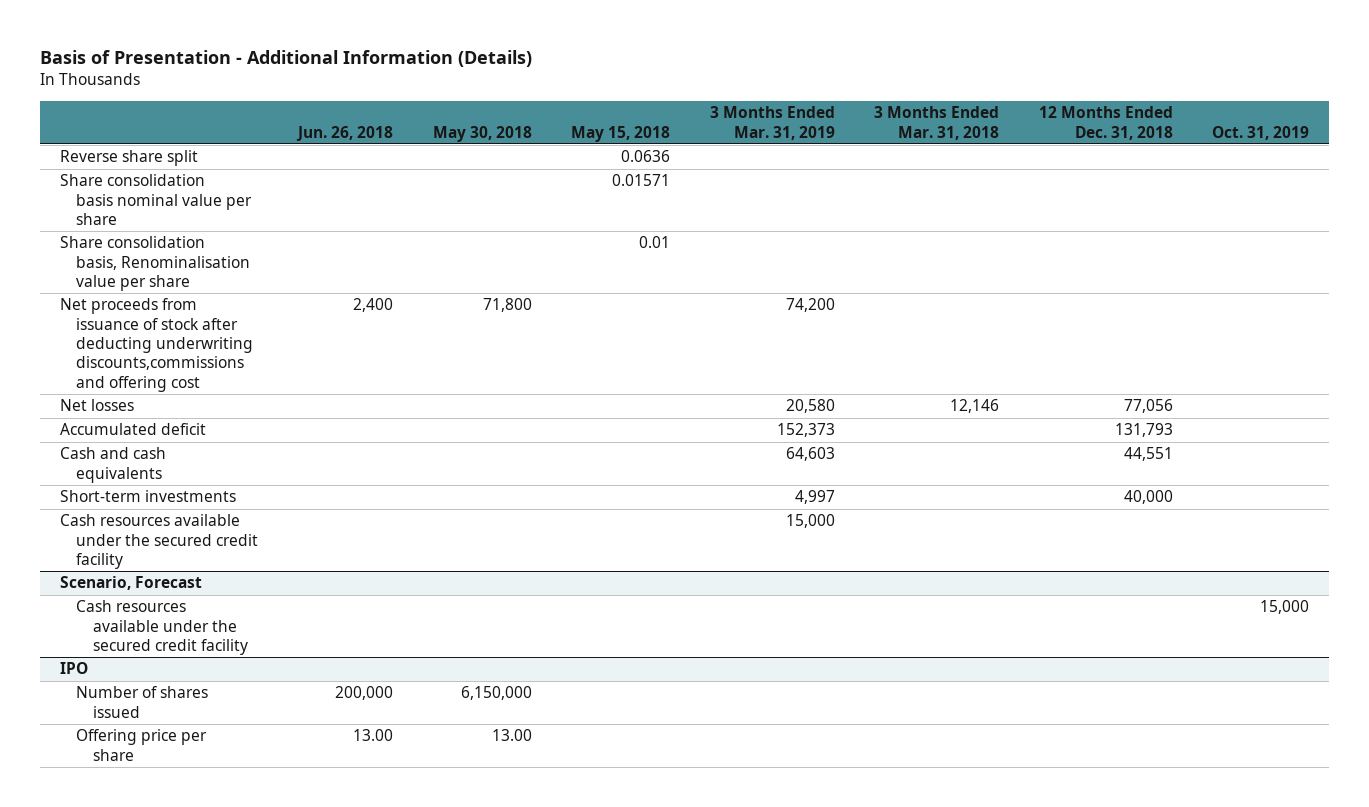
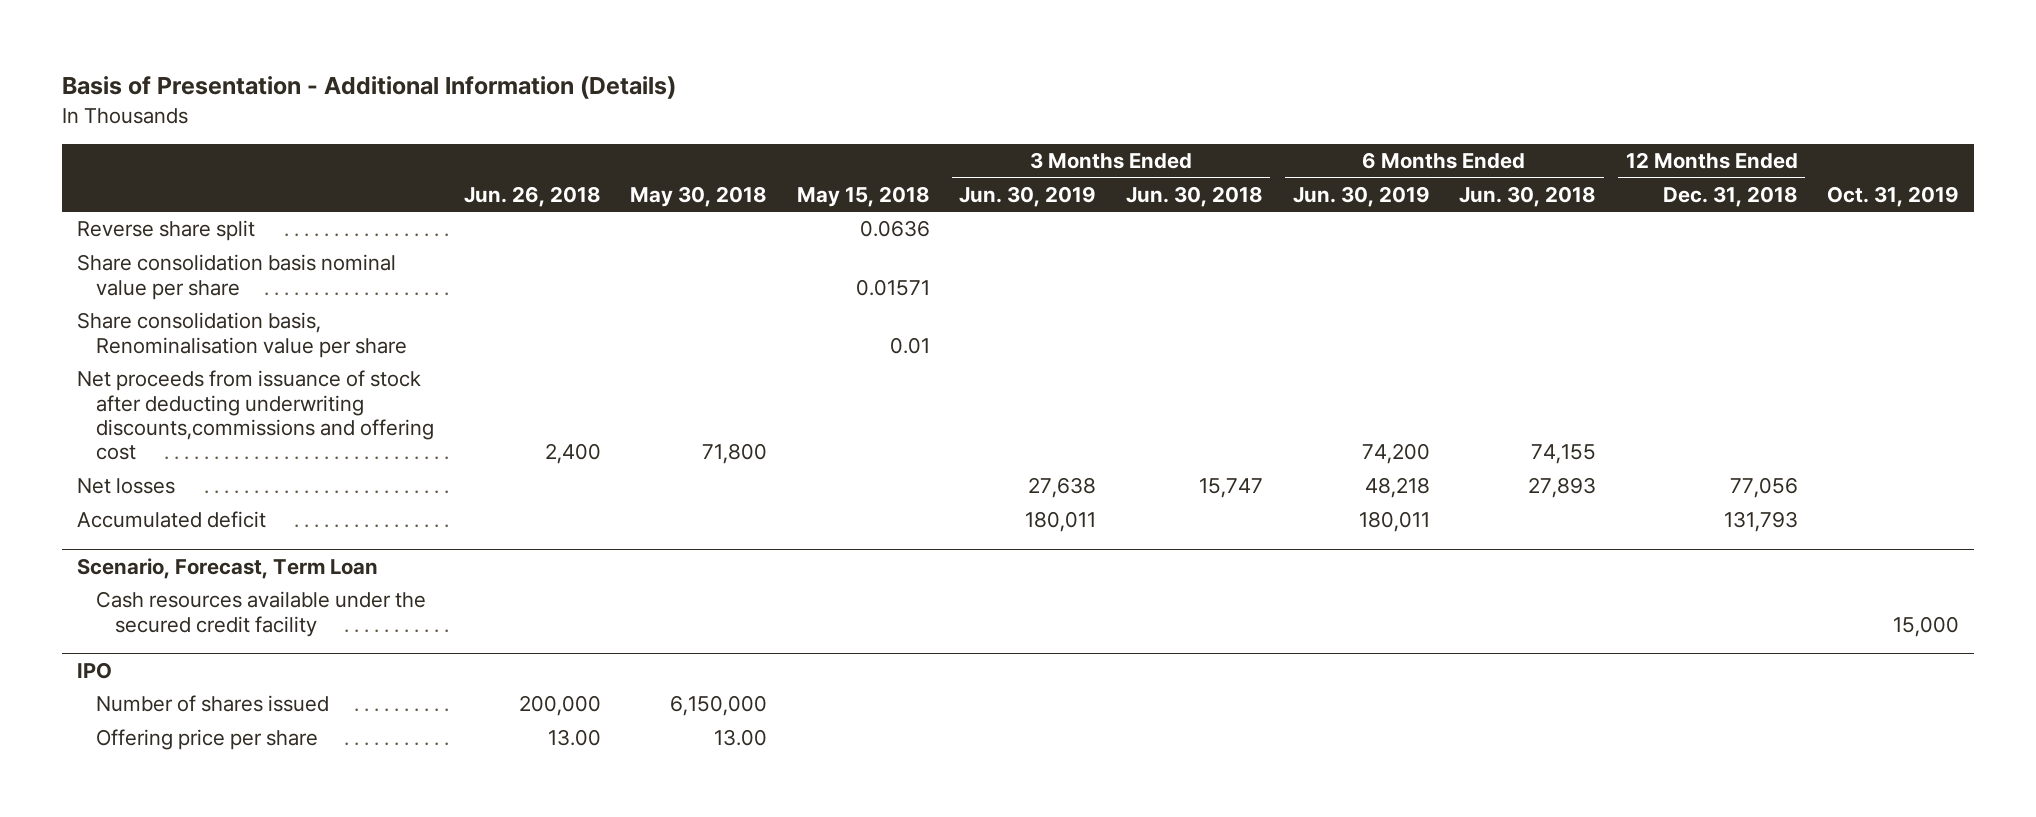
- | Jun. 26, 2018 | May 30, 2018 | May 15, 2018 | 3 Months Ended Mar. 31, 2019 | 3 Months Ended Mar. 31, 2018 | 12 Months Ended Dec. 31, 2018 | Oct. 31, 2019
+ | Jun. 26, 2018 | May 30, 2018 | May 15, 2018 | 3 Months Ended Jun. 30, 2019 | 3 Months Ended Jun. 30, 2018 | 6 Months Ended Jun. 30, 2019 | 6 Months Ended Jun. 30, 2018 | 12 Months Ended Dec. 31, 2018 | Oct. 31, 2019
- Cash and cash equivalents | | | | 64,603 | | 44,551 |
- Short-term investments | | | | 4,997 | | 40,000 |
- Cash resources available under the secured credit facility | | | | 15,000 | | |
- Scenario, Forecast
+ Scenario, Forecast, Term Loan

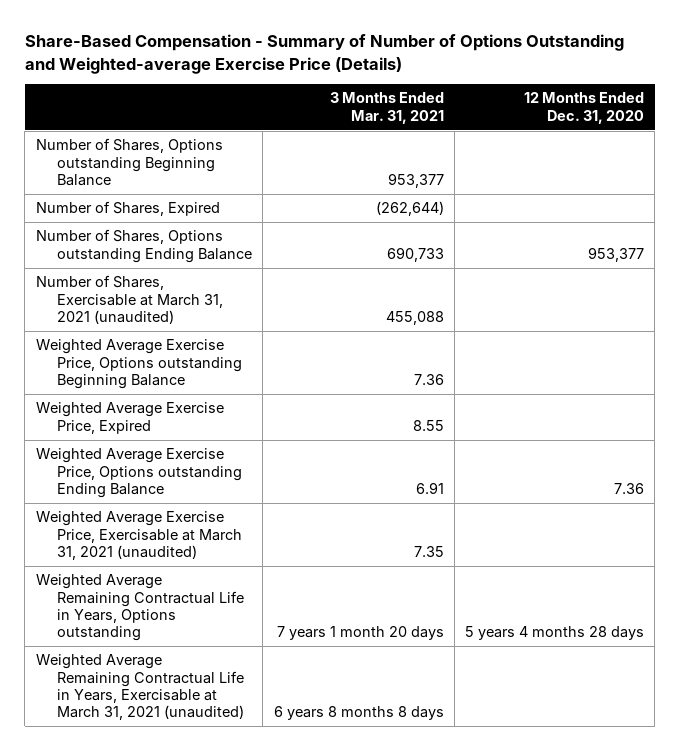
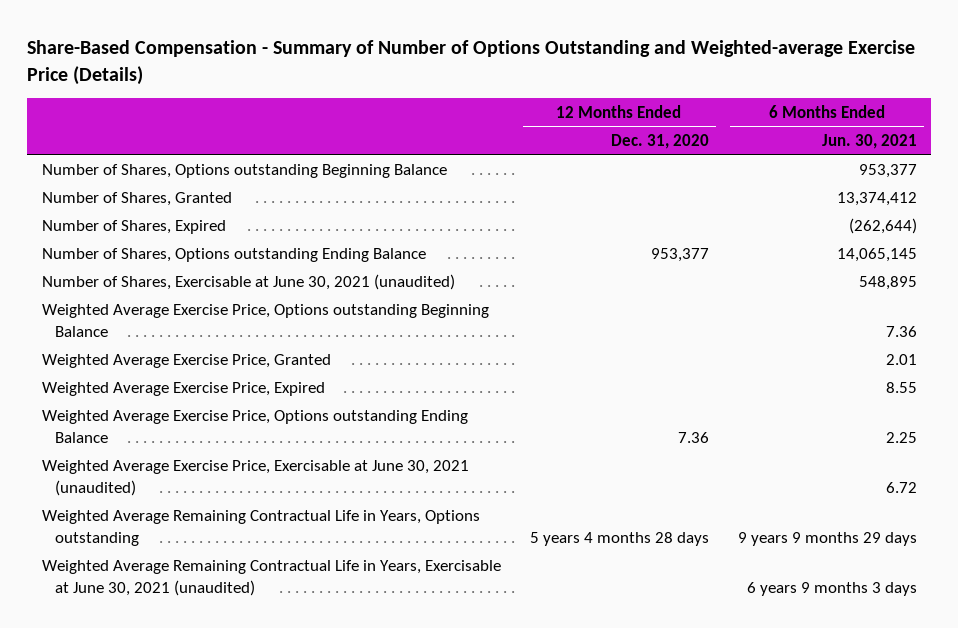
- | 3 Months Ended Mar. 31, 2021 | 12 Months Ended Dec. 31, 2020
+ | 12 Months Ended Dec. 31, 2020 | 6 Months Ended Jun. 30, 2021
+ Number of Shares, Granted | | 13,374,412
- Number of Shares, Exercisable at March 31, 2021 (unaudited) | 455,088 |
+ Number of Shares, Exercisable at June 30, 2021 (unaudited) | | 548,895
+ Weighted Average Exercise Price, Granted | | 2.01
- Weighted Average Exercise Price, Exercisable at March 31, 2021 (unaudited) | 7.35 |
+ Weighted Average Exercise Price, Exercisable at June 30, 2021 (unaudited) | | 6.72
- Weighted Average Remaining Contractual Life in Years, Exercisable at March 31, 2021 (unaudited) | 6 years 8 months 8 days |
+ Weighted Average Remaining Contractual Life in Years, Exercisable at June 30, 2021 (unaudited) | | 6 years 9 months 3 days

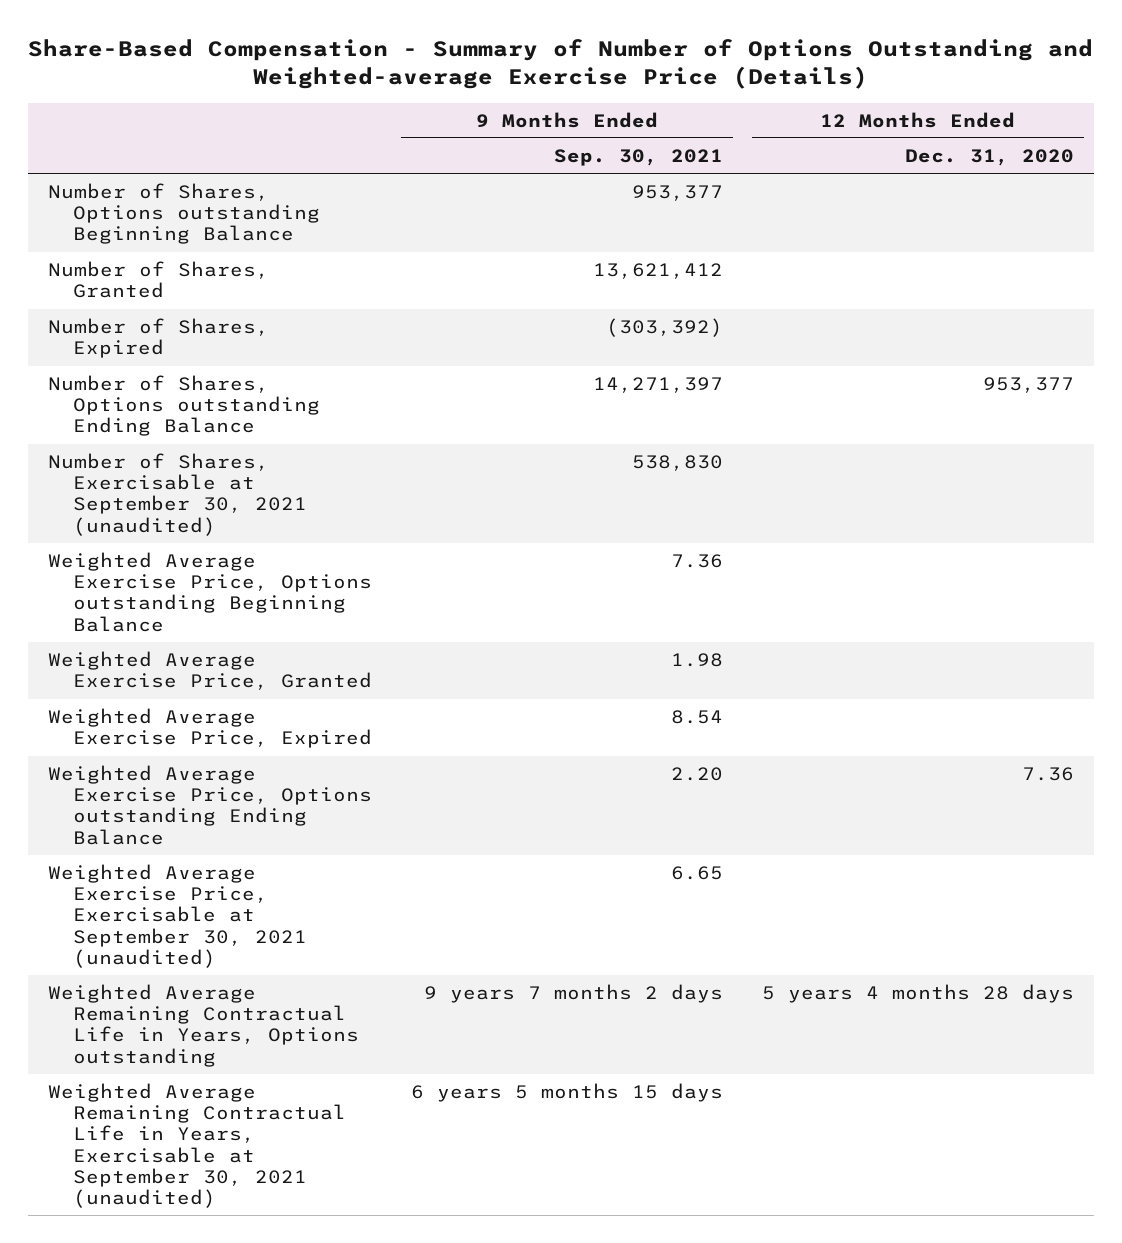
- | 12 Months Ended Dec. 31, 2020 | 6 Months Ended Jun. 30, 2021
+ | 9 Months Ended Sep. 30, 2021 | 12 Months Ended Dec. 31, 2020
- Number of Shares, Exercisable at June 30, 2021 (unaudited) | | 548,895
+ Number of Shares, Exercisable at September 30, 2021 (unaudited) | 538,830 |
- Weighted Average Exercise Price, Exercisable at June 30, 2021 (unaudited) | | 6.72
+ Weighted Average Exercise Price, Exercisable at September 30, 2021 (unaudited) | 6.65 |
- Weighted Average Remaining Contractual Life in Years, Exercisable at June 30, 2021 (unaudited) | | 6 years 9 months 3 days
+ Weighted Average Remaining Contractual Life in Years, Exercisable at September 30, 2021 (unaudited) | 6 years 5 months 15 days |

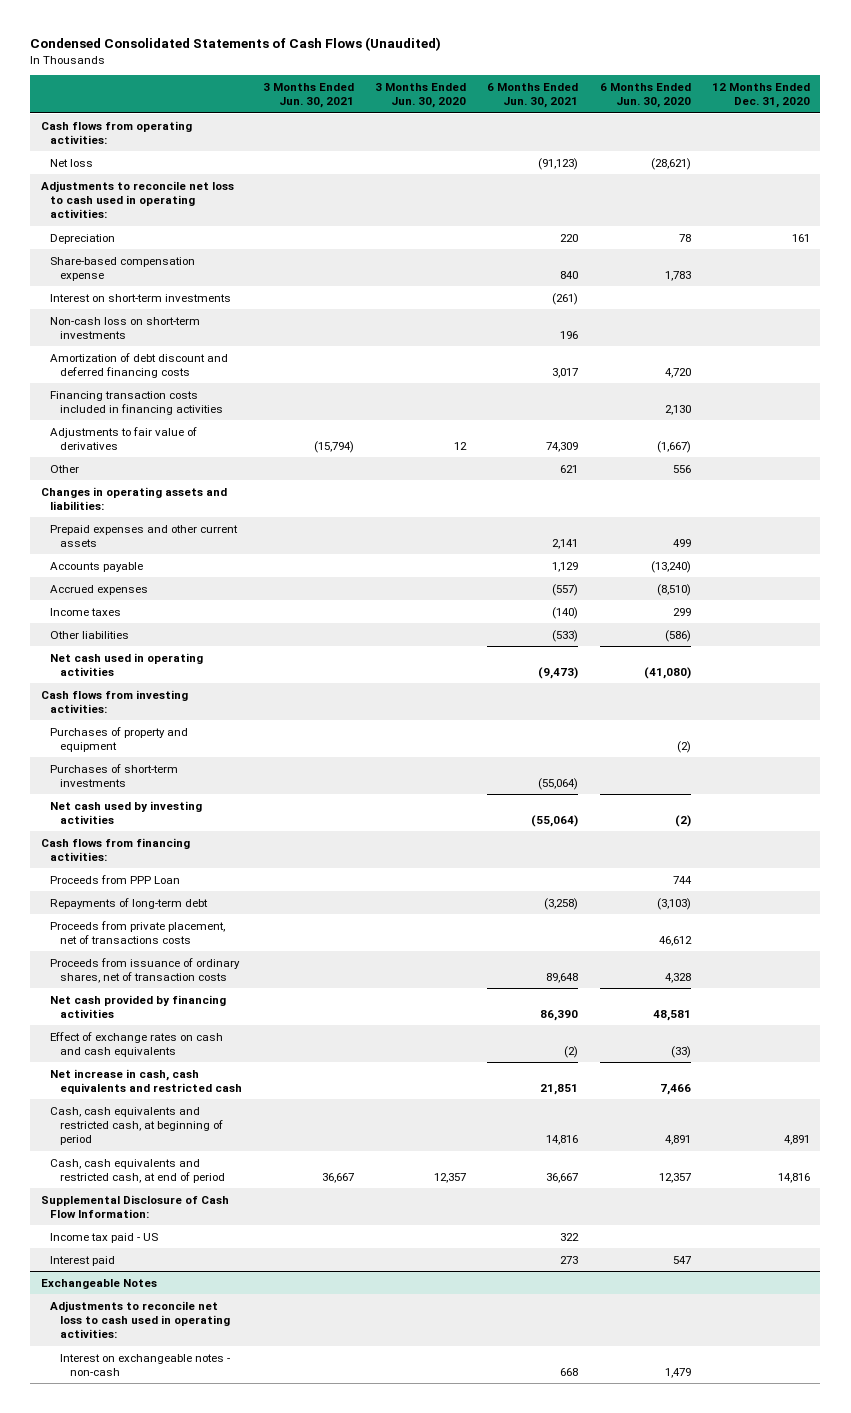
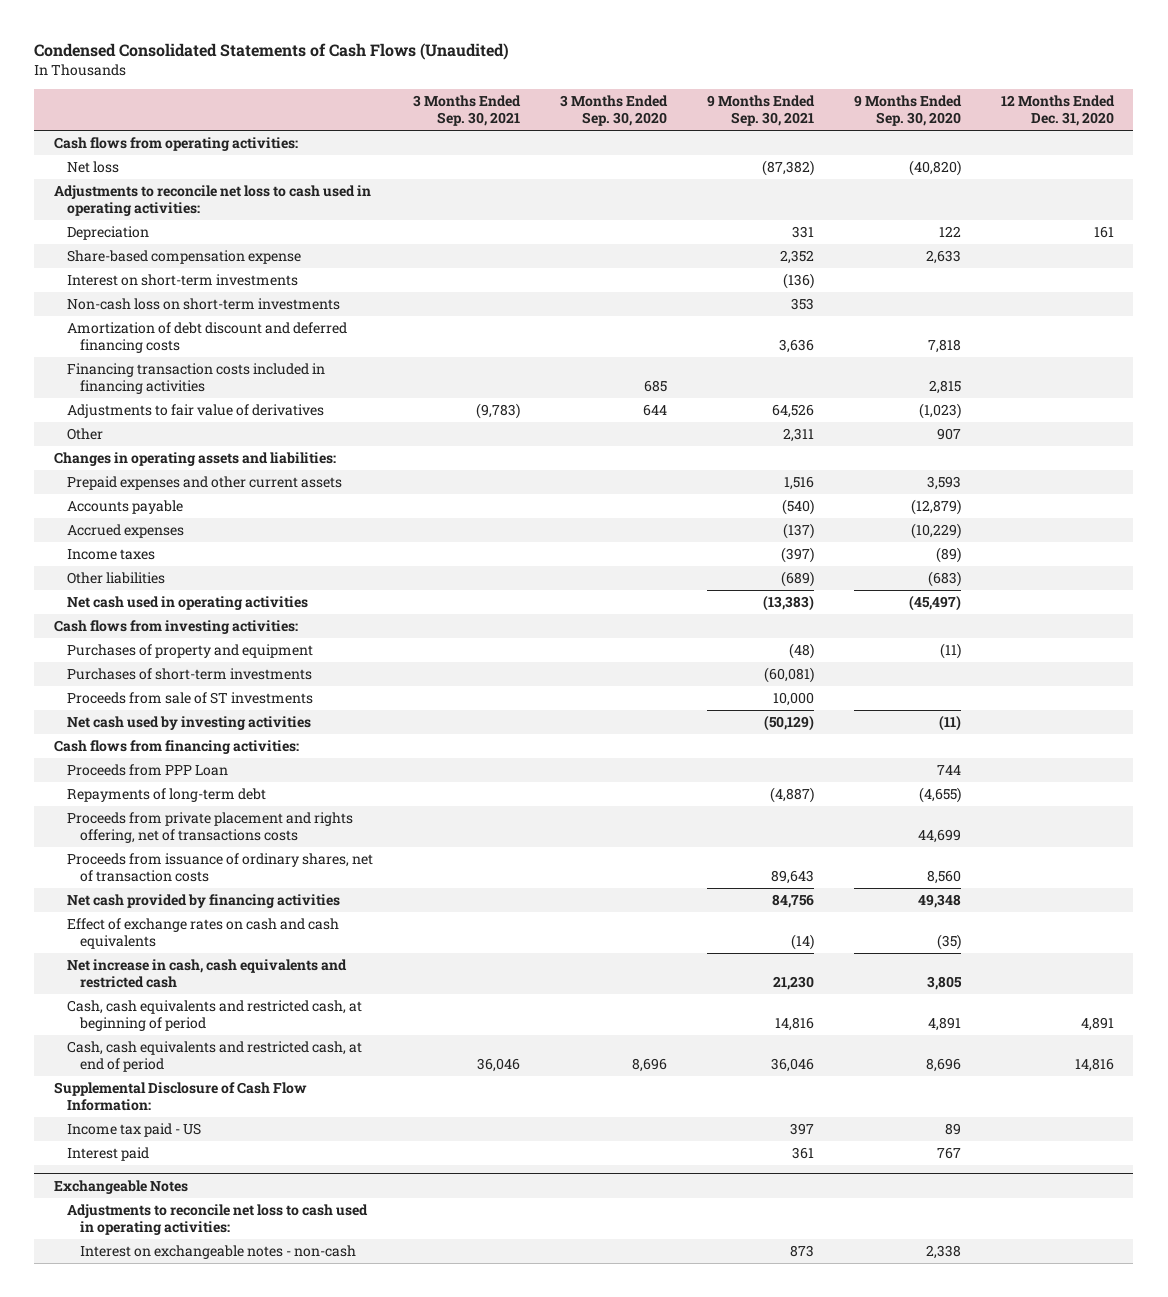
- | 3 Months Ended Jun. 30, 2021 | 3 Months Ended Jun. 30, 2020 | 6 Months Ended Jun. 30, 2021 | 6 Months Ended Jun. 30, 2020 | 12 Months Ended Dec. 31, 2020
+ | 3 Months Ended Sep. 30, 2021 | 3 Months Ended Sep. 30, 2020 | 9 Months Ended Sep. 30, 2021 | 9 Months Ended Sep. 30, 2020 | 12 Months Ended Dec. 31, 2020
+ Proceeds from sale of ST investments | | | 10,000 | |
- Proceeds from private placement, net of transactions costs | | | | 46,612 |
+ Proceeds from private placement and rights offering, net of transactions costs | | | | 44,699 |

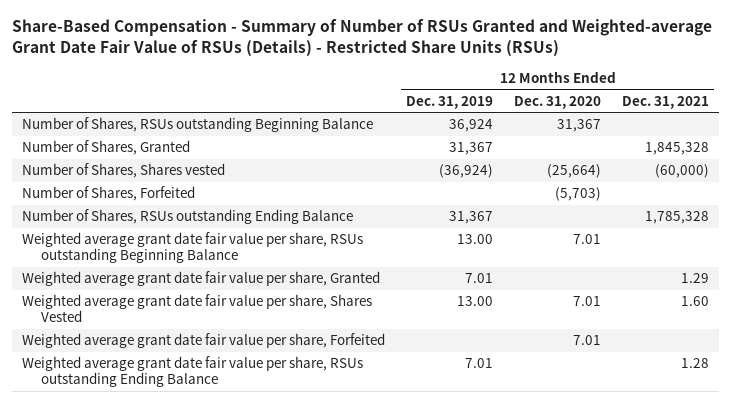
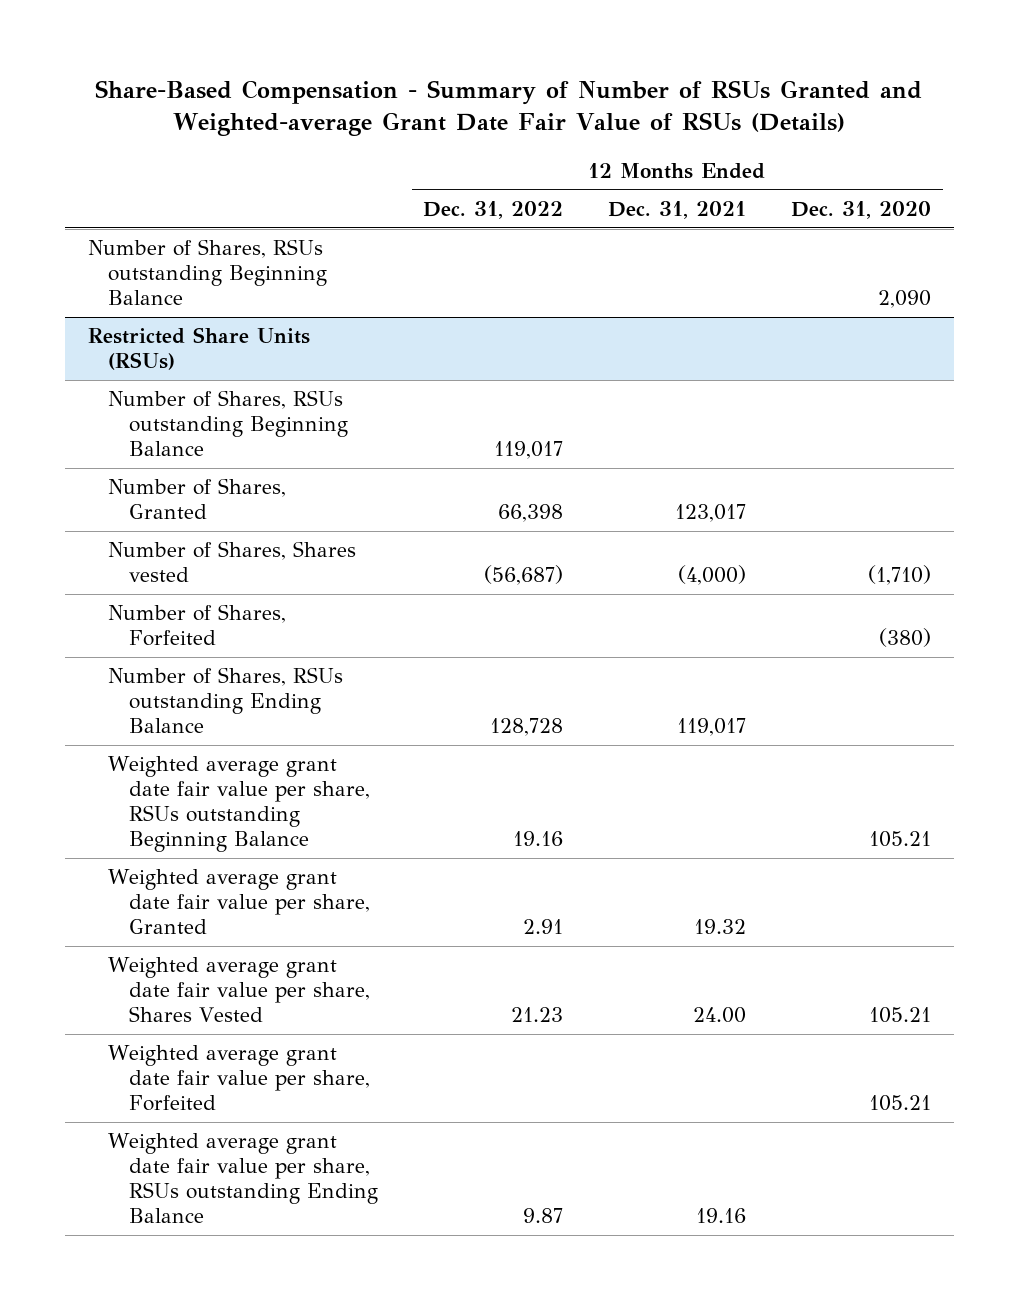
- Share-Based Compensation - Summary of Number of RSUs Granted and Weighted-average Grant Date Fair Value of RSUs (Details) - Restricted Share Units (RSUs)
+ Share-Based Compensation - Summary of Number of RSUs Granted and Weighted-average Grant Date Fair Value of RSUs (Details)
- | 12 Months Ended Dec. 31, 2019 | 12 Months Ended Dec. 31, 2020 | 12 Months Ended Dec. 31, 2021
+ | 12 Months Ended Dec. 31, 2022 | 12 Months Ended Dec. 31, 2021 | 12 Months Ended Dec. 31, 2020
- Number of Shares, RSUs outstanding Beginning Balance | 36,924 | 31,367 |
- Number of Shares, Granted | 31,367 | | 1,845,328
- Number of Shares, Shares vested | (36,924) | (25,664) | (60,000)
- Number of Shares, Forfeited | | (5,703) |
- Number of Shares, RSUs outstanding Ending Balance | 31,367 | | 1,785,328
- Weighted average grant date fair value per share, RSUs outstanding Beginning Balance | 13.00 | 7.01 |
- Weighted average grant date fair value per share, Granted | 7.01 | | 1.29
- Weighted average grant date fair value per share, Shares Vested | 13.00 | 7.01 | 1.60
- Weighted average grant date fair value per share, Forfeited | | 7.01 |
- Weighted average grant date fair value per share, RSUs outstanding Ending Balance | 7.01 | | 1.28
+ Number of Shares, RSUs outstanding Beginning Balance | | | 2,090
+ Restricted Share Units (RSUs)
+ Number of Shares, RSUs outstanding Beginning Balance | 119,017 | |
+ Number of Shares, Granted | 66,398 | 123,017 |
+ Number of Shares, Shares vested | (56,687) | (4,000) | (1,710)
+ Number of Shares, Forfeited | | | (380)
+ Number of Shares, RSUs outstanding Ending Balance | 128,728 | 119,017 |
+ Weighted average grant date fair value per share, RSUs outstanding Beginning Balance | 19.16 | | 105.21
+ Weighted average grant date fair value per share, Granted | 2.91 | 19.32 |
+ Weighted average grant date fair value per share, Shares Vested | 21.23 | 24.00 | 105.21
+ Weighted average grant date fair value per share, Forfeited | | | 105.21
+ Weighted average grant date fair value per share, RSUs outstanding Ending Balance | 9.87 | 19.16 |

